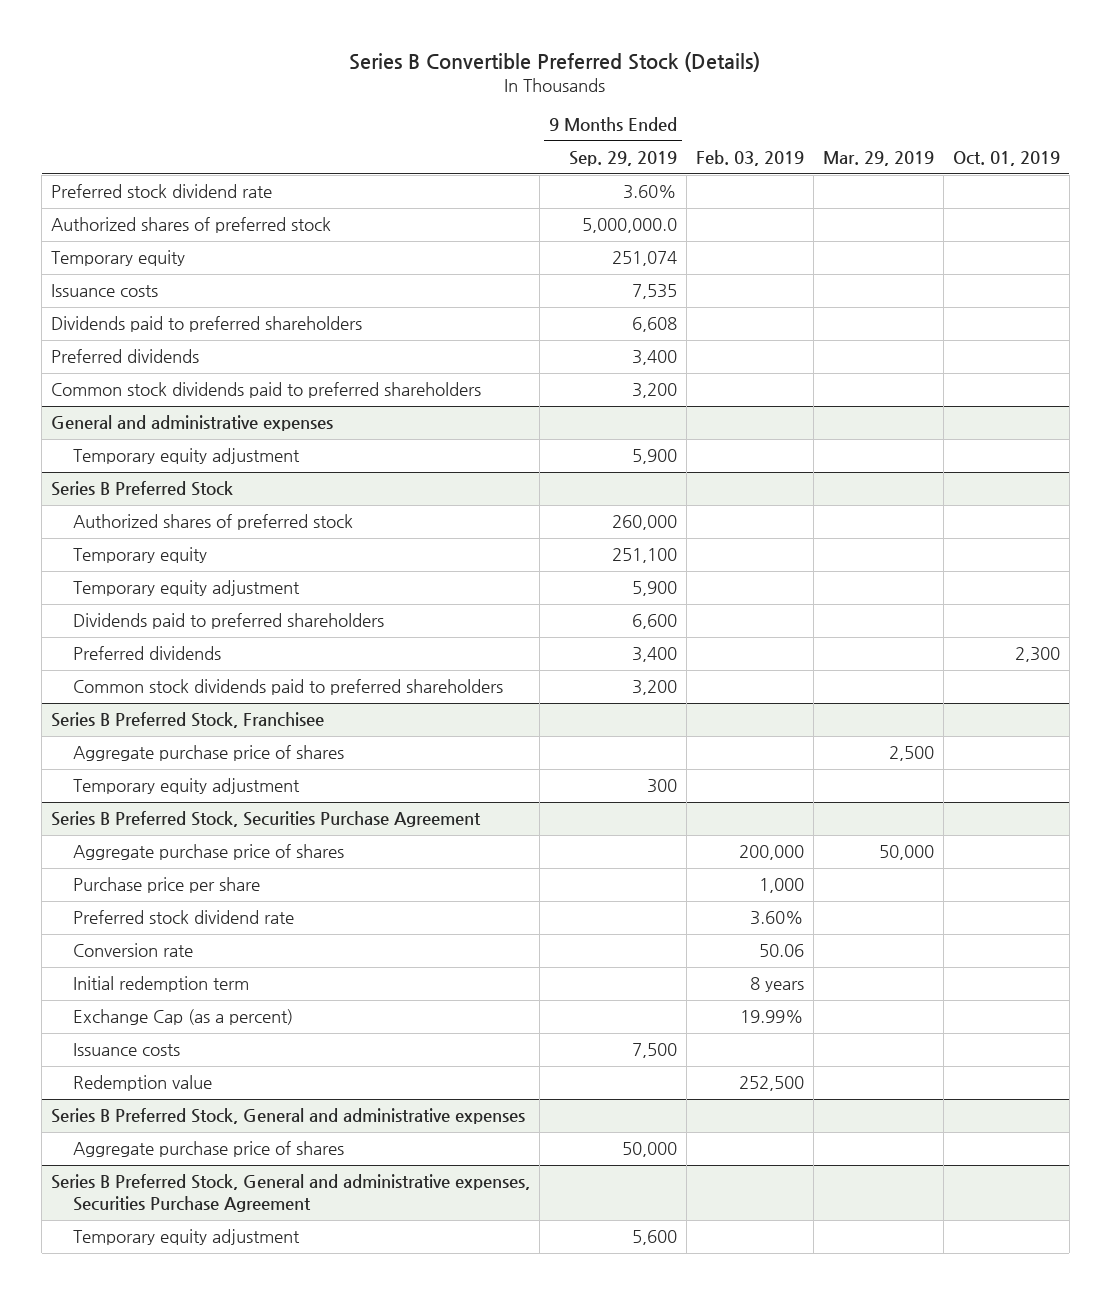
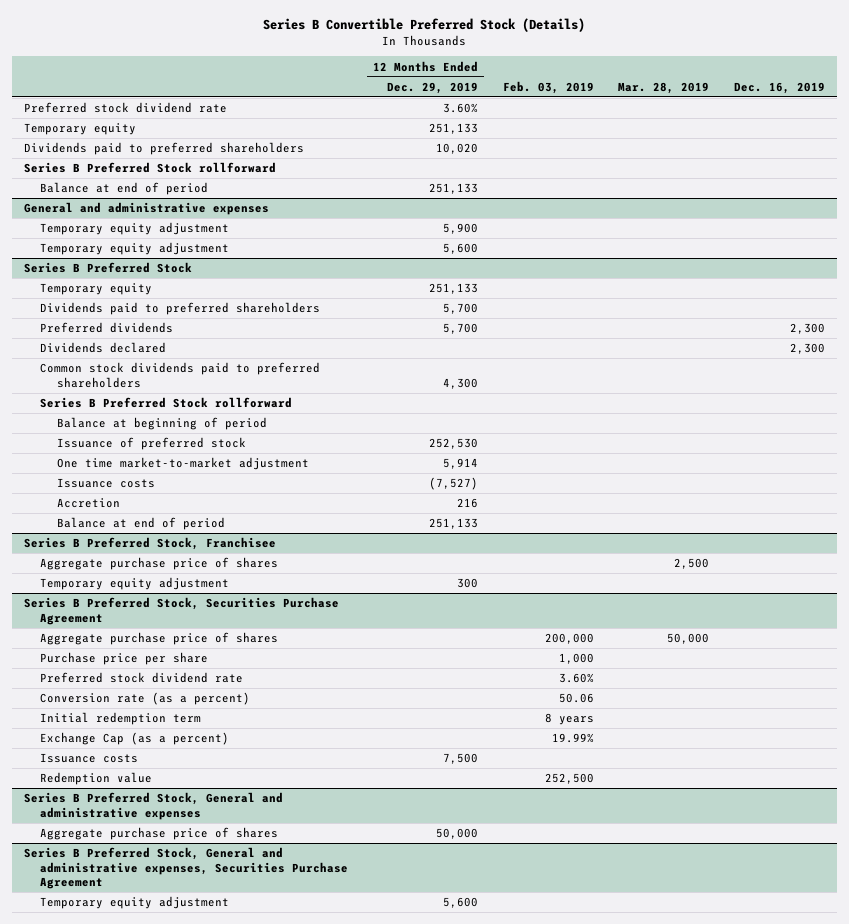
- | 9 Months Ended Sep. 29, 2019 | Feb. 03, 2019 | Mar. 29, 2019 | Oct. 01, 2019
+ | 12 Months Ended Dec. 29, 2019 | Feb. 03, 2019 | Mar. 28, 2019 | Dec. 16, 2019
- Authorized shares of preferred stock | 5,000,000.0 | | |
- Issuance costs | 7,535 | | |
- Preferred dividends | 3,400 | | |
- Common stock dividends paid to preferred shareholders | 3,200 | | |
+ Series B Preferred Stock rollforward
+ Balance at end of period | 251,133 | | |
@ General and administrative expenses
+ Temporary equity adjustment | 5,600 | | |
@ Series B Preferred Stock
- Authorized shares of preferred stock | 260,000 | | |
- Temporary equity adjustment | 5,900 | | |
+ Dividends declared | | | | 2,300
+ Series B Preferred Stock rollforward
+ Balance at beginning of period
+ Issuance of preferred stock | 252,530 | | |
+ One time market-to-market adjustment | 5,914 | | |
+ Issuance costs | (7,527) | | |
+ Accretion | 216 | | |
+ Balance at end of period | 251,133 | | |
@ Series B Preferred Stock, Securities Purchase Agreement
- Conversion rate | | 50.06 | |
+ Conversion rate (as a percent) | | 50.06 | |

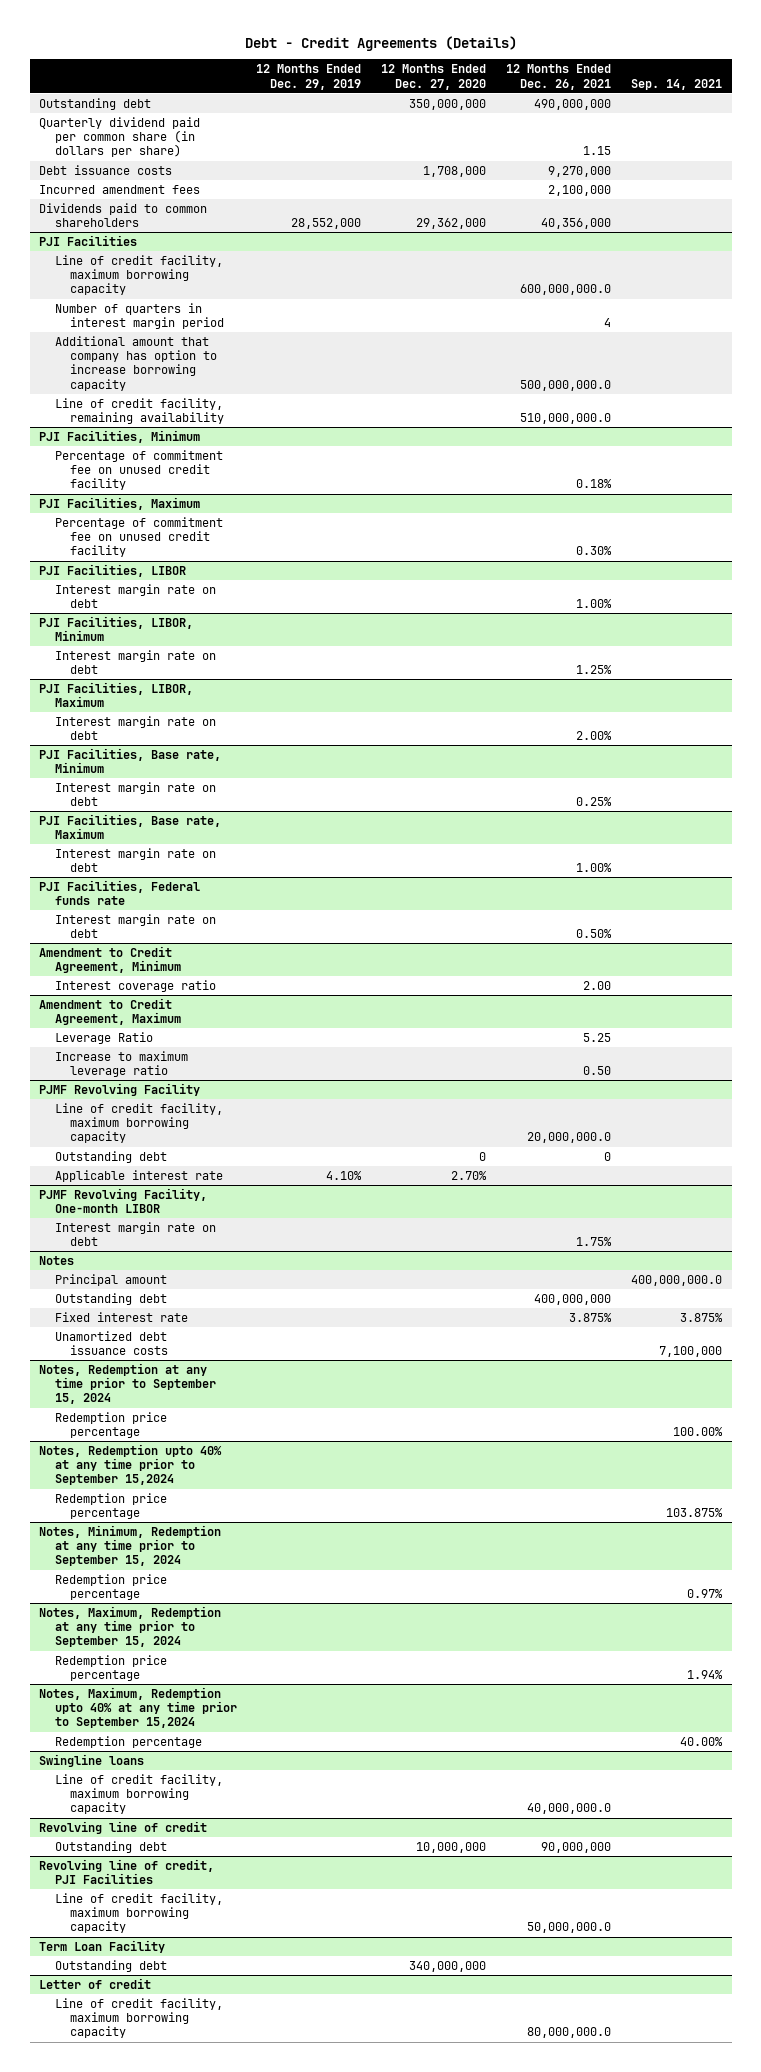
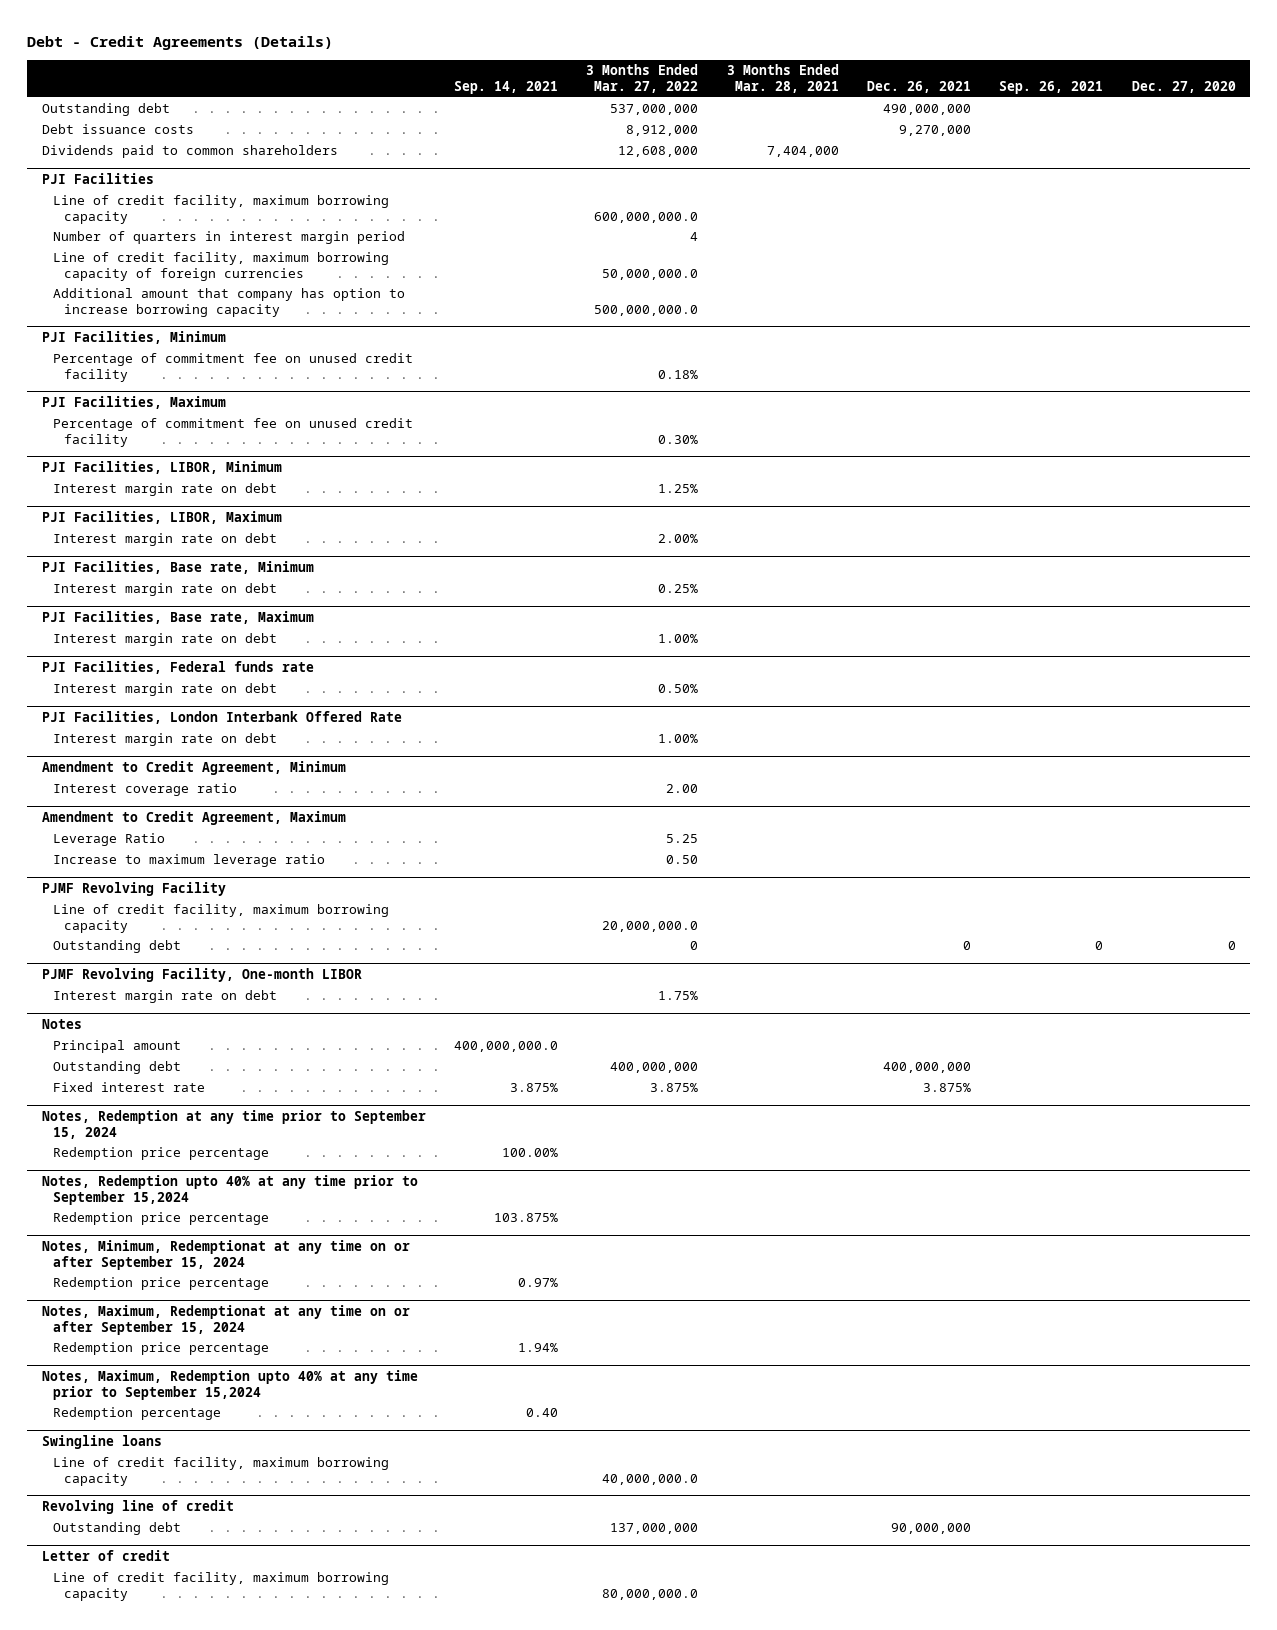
- | 12 Months Ended Dec. 29, 2019 | 12 Months Ended Dec. 27, 2020 | 12 Months Ended Dec. 26, 2021 | Sep. 14, 2021
+ | Sep. 14, 2021 | 3 Months Ended Mar. 27, 2022 | 3 Months Ended Mar. 28, 2021 | Dec. 26, 2021 | Sep. 26, 2021 | Dec. 27, 2020
- Quarterly dividend paid per common share (in dollars per share) | | | 1.15 |
- Incurred amendment fees | | | 2,100,000 |
@ PJI Facilities
+ Line of credit facility, maximum borrowing capacity of foreign currencies | | 50,000,000.0 | | | |
- Line of credit facility, remaining availability | | | 510,000,000.0 |
- PJI Facilities, LIBOR
- Interest margin rate on debt | | | 1.00% |
+ PJI Facilities, London Interbank Offered Rate
+ Interest margin rate on debt | | 1.00% | | | |
@ PJMF Revolving Facility
- Applicable interest rate | 4.10% | 2.70% | |
@ Notes
- Unamortized debt issuance costs | | | | 7,100,000
- Notes, Minimum, Redemption at any time prior to September 15, 2024
+ Notes, Minimum, Redemptionat at any time on or after September 15, 2024
- Notes, Maximum, Redemption at any time prior to September 15, 2024
+ Notes, Maximum, Redemptionat at any time on or after September 15, 2024
@ Notes, Maximum, Redemption upto 40% at any time prior to September 15,2024
- Redemption percentage | | | | 40.00%
+ Redemption percentage | 0.40 | | | | |
- Revolving line of credit, PJI Facilities
- Line of credit facility, maximum borrowing capacity | | | 50,000,000.0 |
- Term Loan Facility
- Outstanding debt | | 340,000,000 | |

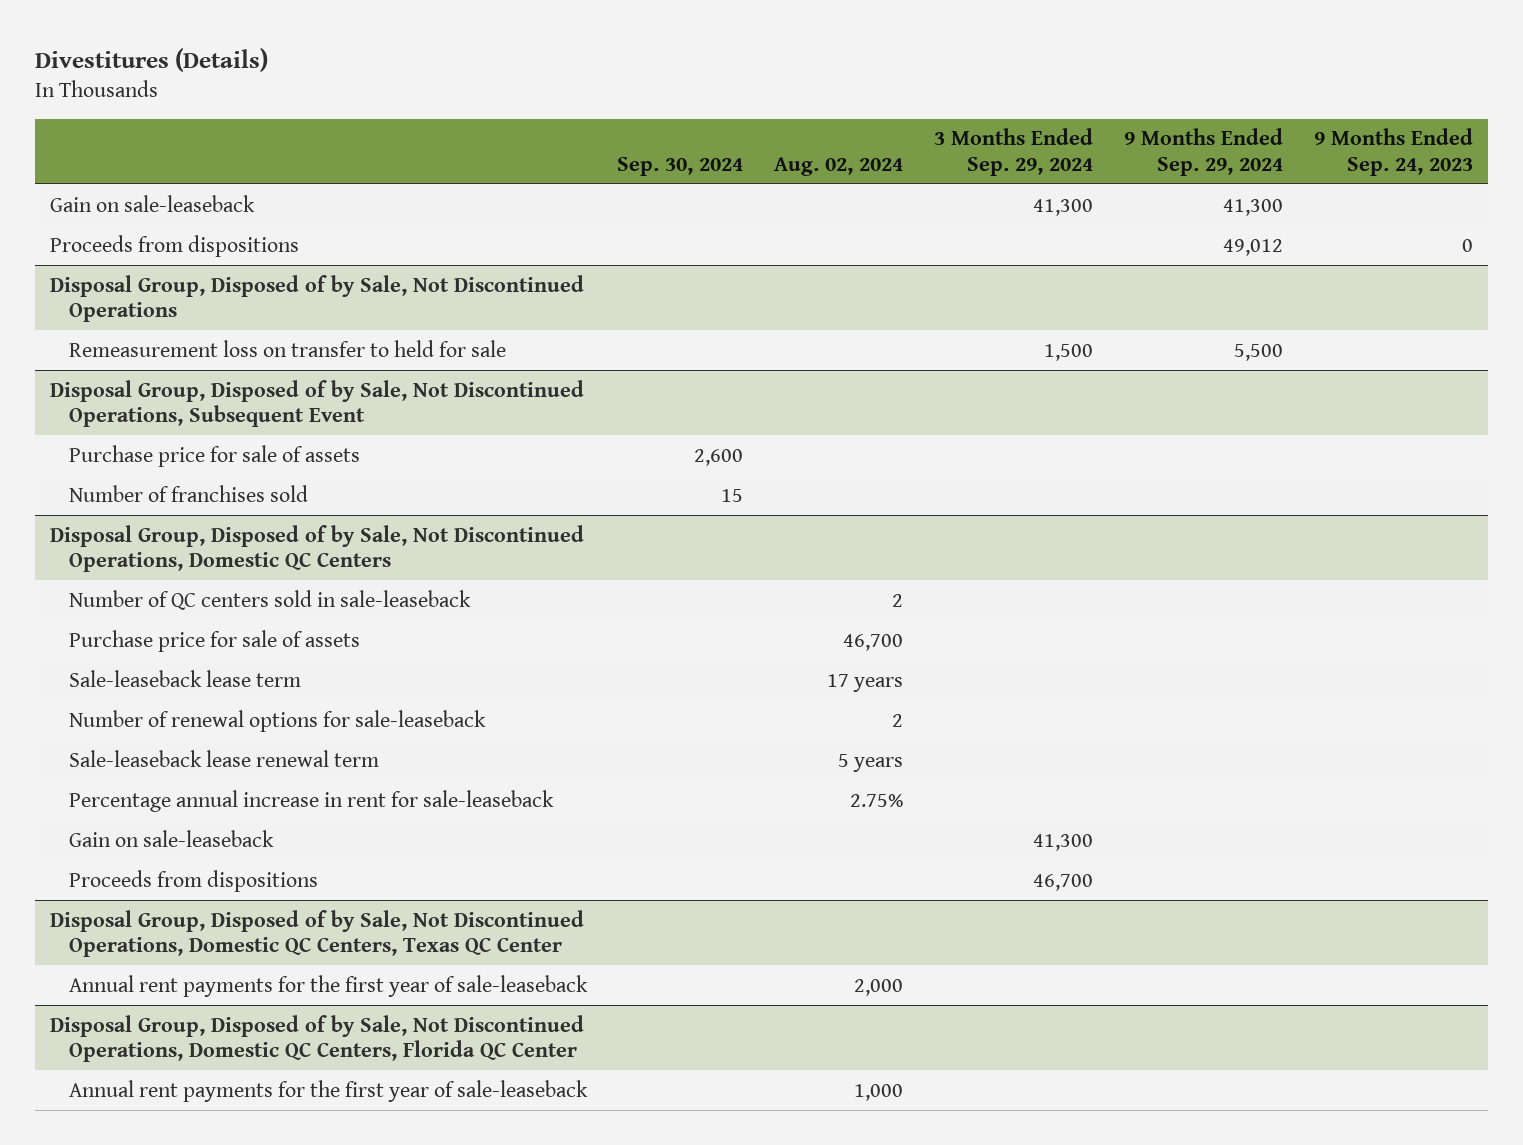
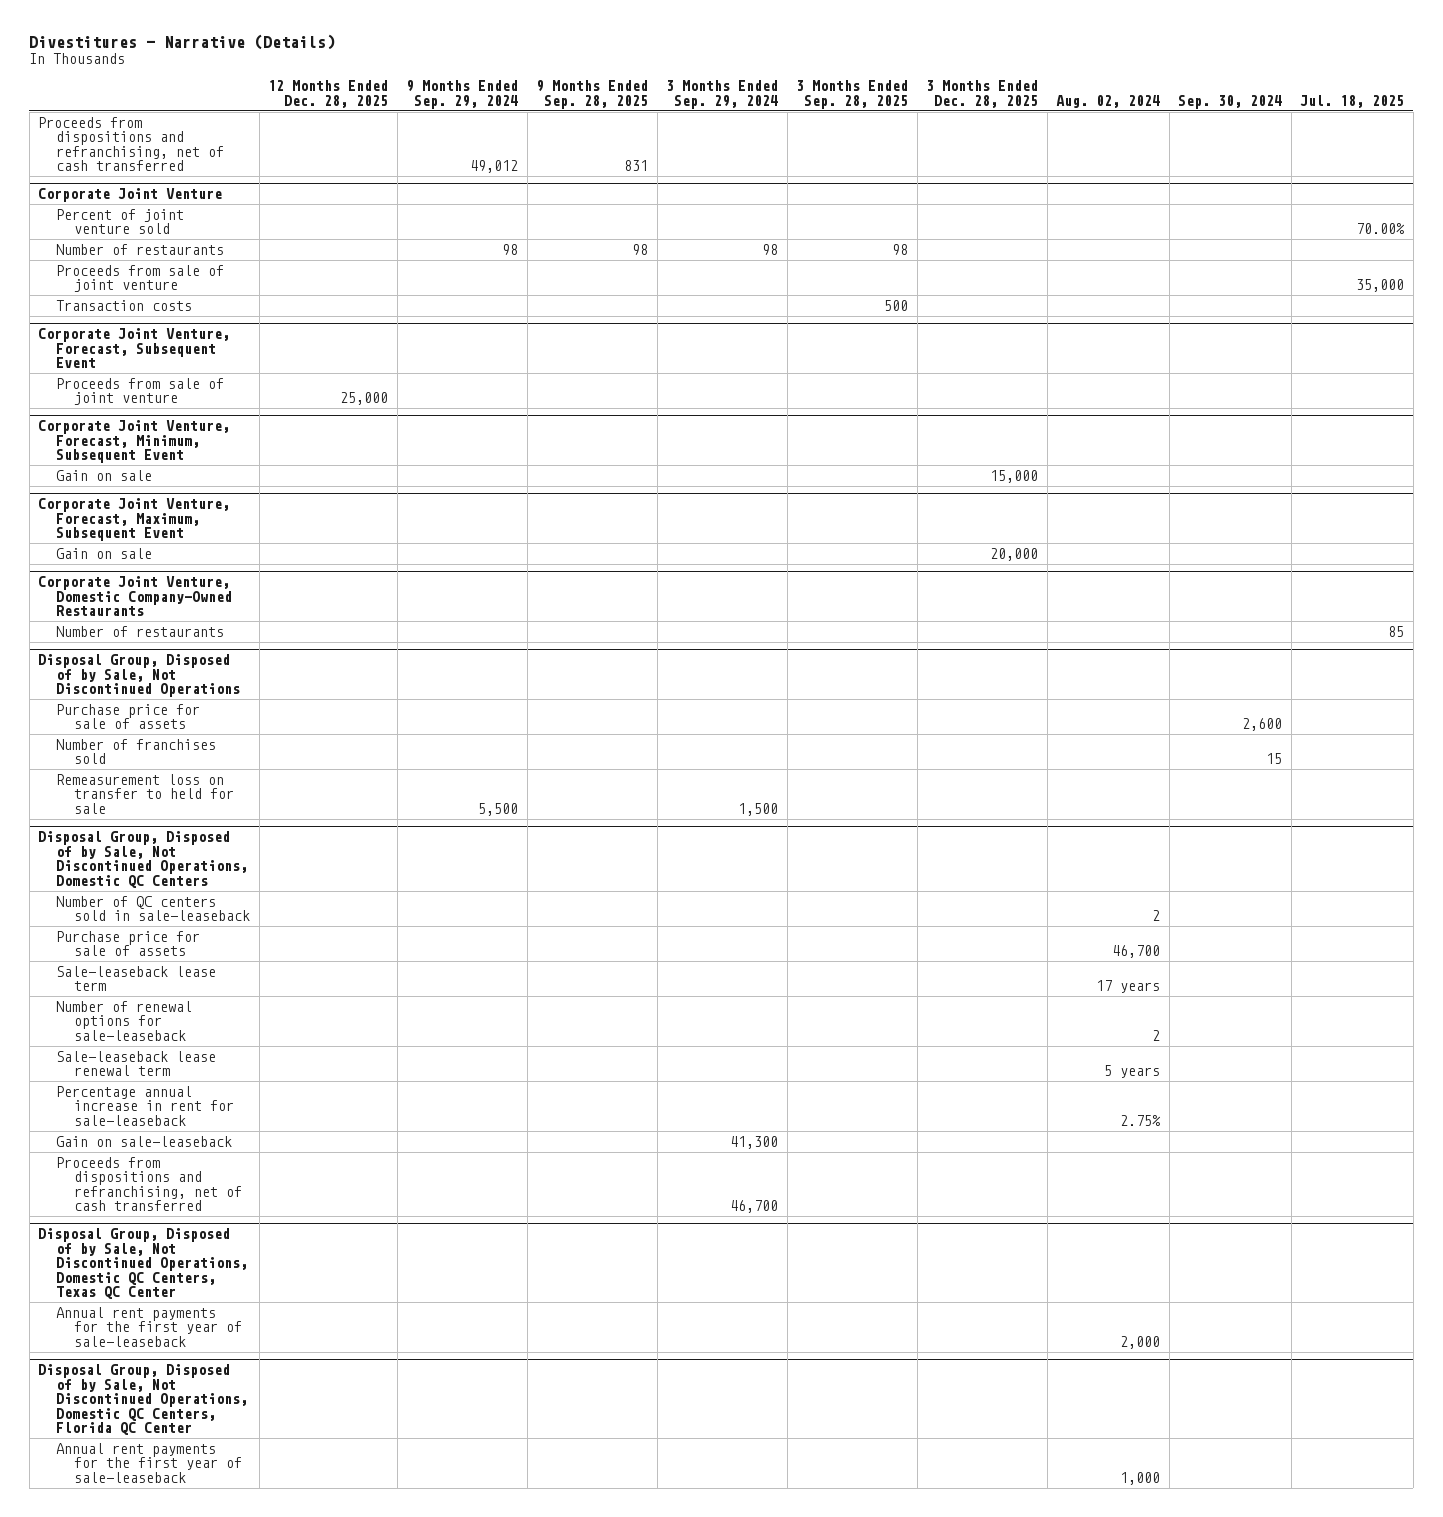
- Divestitures (Details)
+ Divestitures - Narrative (Details)
- | Sep. 30, 2024 | Aug. 02, 2024 | 3 Months Ended Sep. 29, 2024 | 9 Months Ended Sep. 29, 2024 | 9 Months Ended Sep. 24, 2023
+ | 12 Months Ended Dec. 28, 2025 | 9 Months Ended Sep. 29, 2024 | 9 Months Ended Sep. 28, 2025 | 3 Months Ended Sep. 29, 2024 | 3 Months Ended Sep. 28, 2025 | 3 Months Ended Dec. 28, 2025 | Aug. 02, 2024 | Sep. 30, 2024 | Jul. 18, 2025
- Gain on sale-leaseback | | | 41,300 | 41,300 |
- Proceeds from dispositions | | | | 49,012 | 0
+ Proceeds from dispositions and refranchising, net of cash transferred | | 49,012 | 831 | | | | | |
+ Corporate Joint Venture
+ Percent of joint venture sold | | | | | | | | | 70.00%
+ Number of restaurants | | 98 | 98 | 98 | 98 | | | |
+ Proceeds from sale of joint venture | | | | | | | | | 35,000
+ Transaction costs | | | | | 500 | | | |
+ Corporate Joint Venture, Forecast, Subsequent Event
+ Proceeds from sale of joint venture | 25,000 | | | | | | | |
+ Corporate Joint Venture, Forecast, Minimum, Subsequent Event
+ Gain on sale | | | | | | 15,000 | | |
+ Corporate Joint Venture, Forecast, Maximum, Subsequent Event
+ Gain on sale | | | | | | 20,000 | | |
+ Corporate Joint Venture, Domestic Company-Owned Restaurants
+ Number of restaurants | | | | | | | | | 85
@ Disposal Group, Disposed of by Sale, Not Discontinued Operations
+ Purchase price for sale of assets | | | | | | | | 2,600 |
+ Number of franchises sold | | | | | | | | 15 |
- Disposal Group, Disposed of by Sale, Not Discontinued Operations, Subsequent Event
- Purchase price for sale of assets | 2,600 | | | |
- Number of franchises sold | 15 | | | |
@ Disposal Group, Disposed of by Sale, Not Discontinued Operations, Domestic QC Centers
- Proceeds from dispositions | | | 46,700 | |
+ Proceeds from dispositions and refranchising, net of cash transferred | | | | 46,700 | | | | |

